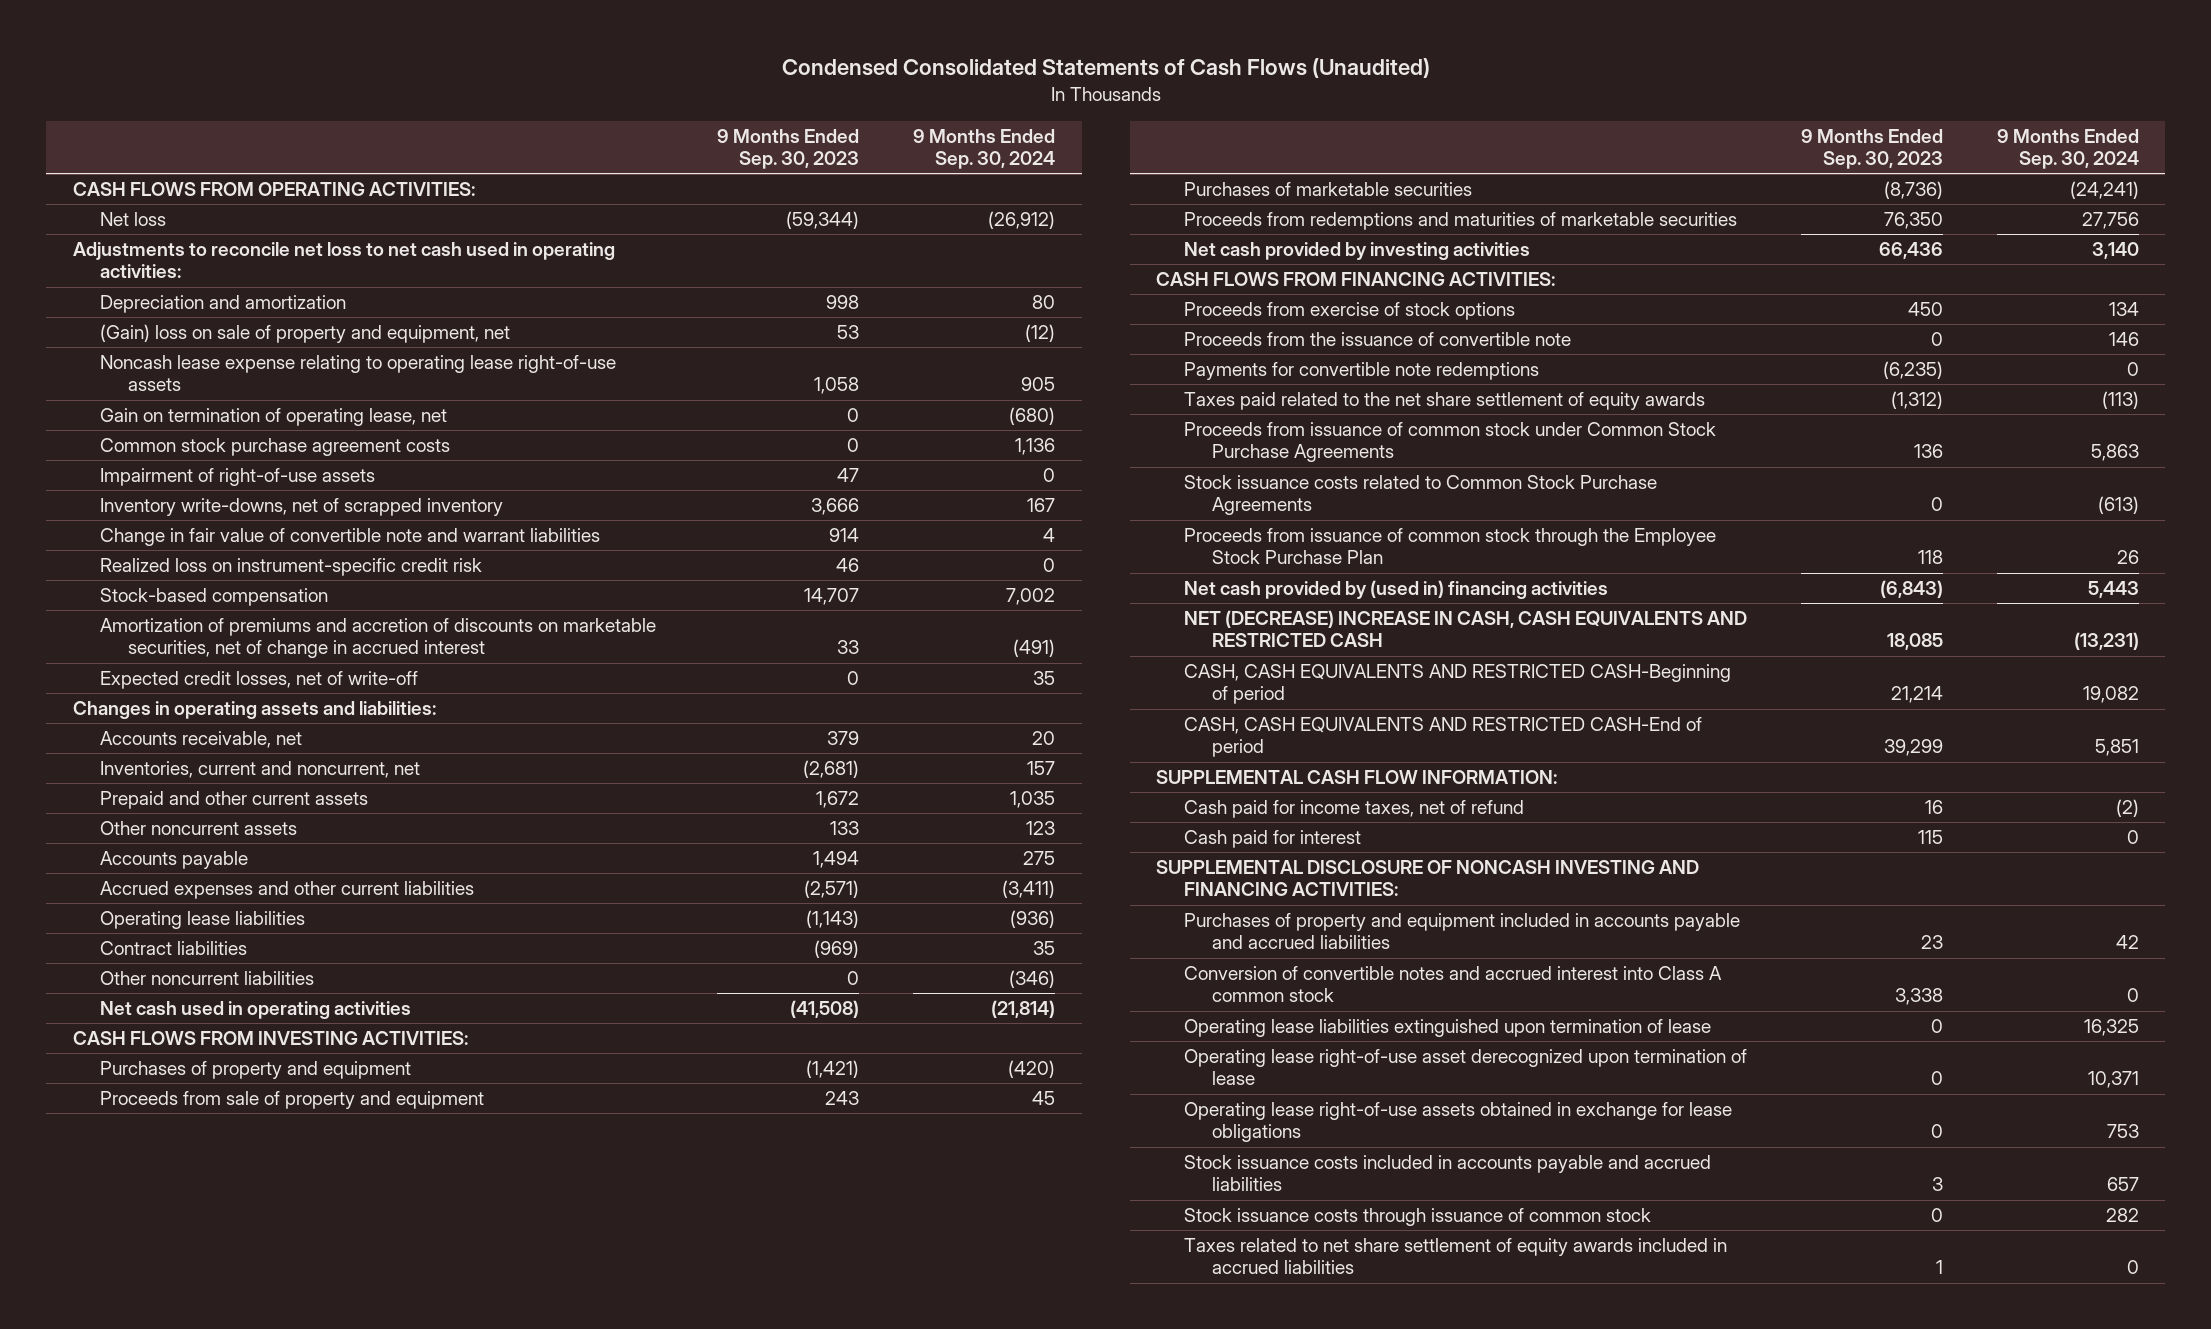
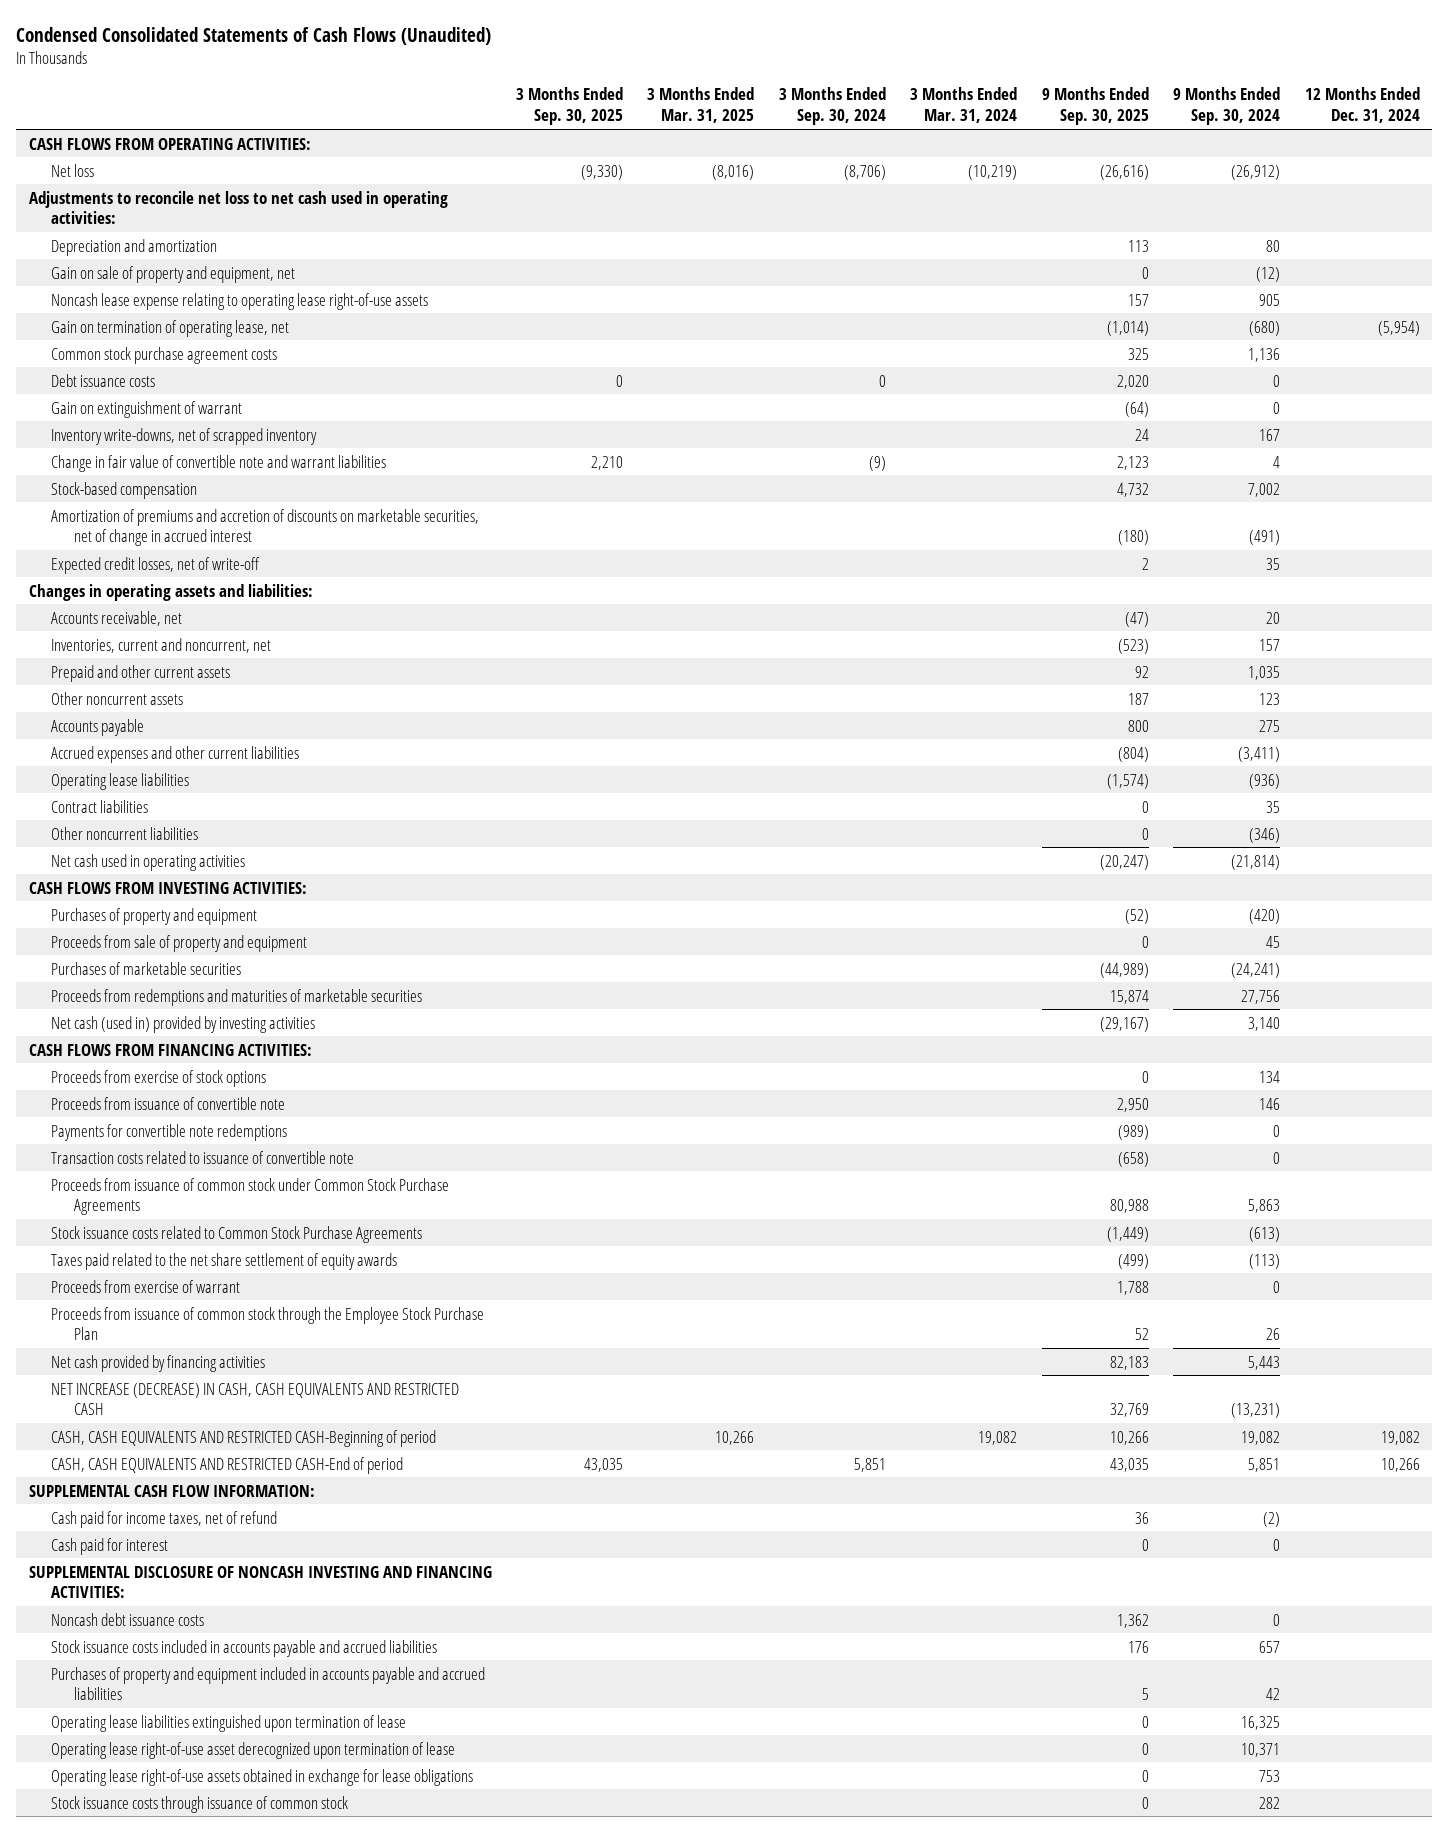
- | 9 Months Ended Sep. 30, 2023 | 9 Months Ended Sep. 30, 2024
+ | 3 Months Ended Sep. 30, 2025 | 3 Months Ended Mar. 31, 2025 | 3 Months Ended Sep. 30, 2024 | 3 Months Ended Mar. 31, 2024 | 9 Months Ended Sep. 30, 2025 | 9 Months Ended Sep. 30, 2024 | 12 Months Ended Dec. 31, 2024
- (Gain) loss on sale of property and equipment, net | 53 | (12)
+ Gain on sale of property and equipment, net | | | | | 0 | (12) |
- Impairment of right-of-use assets | 47 | 0
+ Debt issuance costs | 0 | | 0 | | 2,020 | 0 |
+ Gain on extinguishment of warrant | | | | | (64) | 0 |
- Realized loss on instrument-specific credit risk | 46 | 0
- Net cash provided by investing activities | 66,436 | 3,140
+ Net cash (used in) provided by investing activities | | | | | (29,167) | 3,140 |
- Proceeds from the issuance of convertible note | 0 | 146
+ Proceeds from issuance of convertible note | | | | | 2,950 | 146 |
+ Transaction costs related to issuance of convertible note | | | | | (658) | 0 |
moved down: Taxes paid related to the net share settlement of equity awards | | | | | (499) | (113) |
+ Proceeds from exercise of warrant | | | | | 1,788 | 0 |
- Net cash provided by (used in) financing activities | (6,843) | 5,443
- NET (DECREASE) INCREASE IN CASH, CASH EQUIVALENTS AND RESTRICTED CASH | 18,085 | (13,231)
+ Net cash provided by financing activities | | | | | 82,183 | 5,443 |
+ NET INCREASE (DECREASE) IN CASH, CASH EQUIVALENTS AND RESTRICTED CASH | | | | | 32,769 | (13,231) |
+ Noncash debt issuance costs | | | | | 1,362 | 0 |
moved up: Stock issuance costs included in accounts payable and accrued liabilities | | | | | 176 | 657 |
- Conversion of convertible notes and accrued interest into Class A common stock | 3,338 | 0
- Taxes related to net share settlement of equity awards included in accrued liabilities | 1 | 0

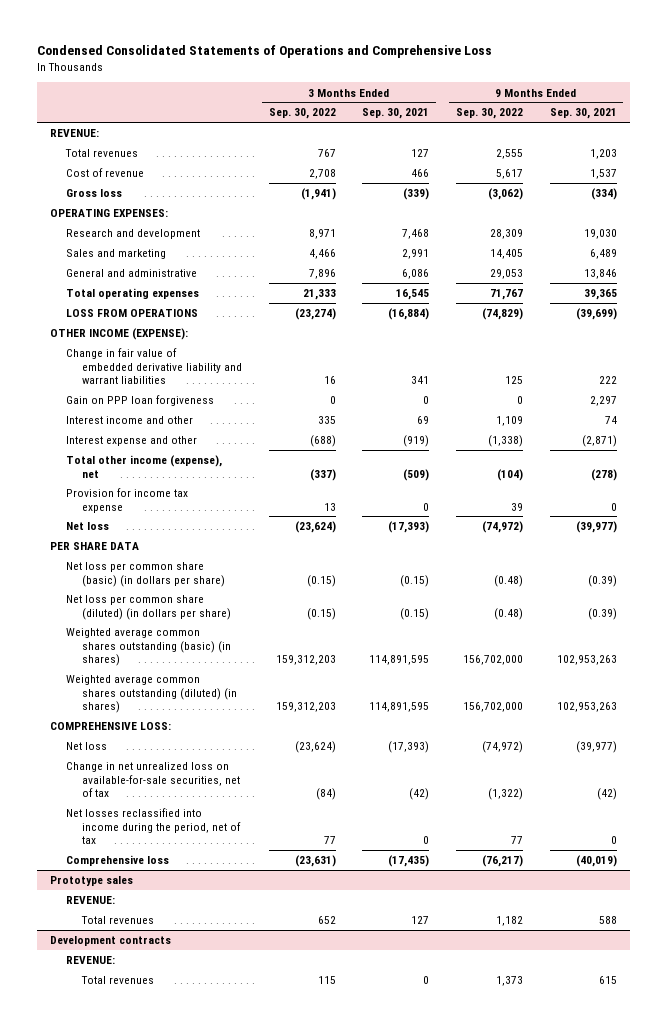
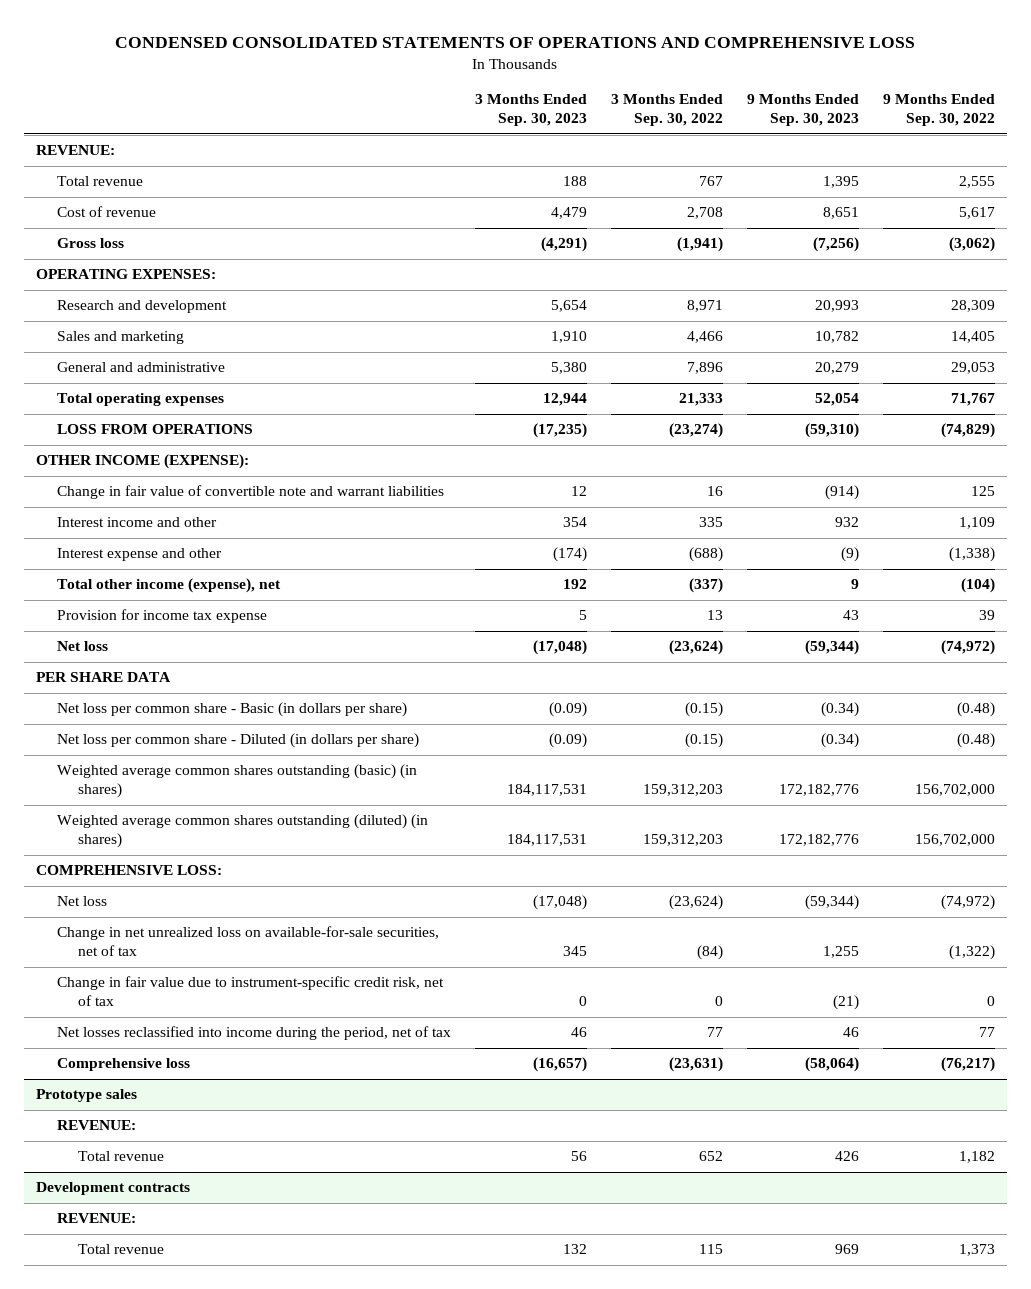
- Condensed Consolidated Statements of Operations and Comprehensive Loss
+ CONDENSED CONSOLIDATED STATEMENTS OF OPERATIONS AND COMPREHENSIVE LOSS
- | 3 Months Ended Sep. 30, 2022 | 3 Months Ended Sep. 30, 2021 | 9 Months Ended Sep. 30, 2022 | 9 Months Ended Sep. 30, 2021
+ | 3 Months Ended Sep. 30, 2023 | 3 Months Ended Sep. 30, 2022 | 9 Months Ended Sep. 30, 2023 | 9 Months Ended Sep. 30, 2022
- Total revenues | 767 | 127 | 2,555 | 1,203
+ Total revenue | 188 | 767 | 1,395 | 2,555
- Change in fair value of embedded derivative liability and warrant liabilities | 16 | 341 | 125 | 222
- Gain on PPP loan forgiveness | 0 | 0 | 0 | 2,297
+ Change in fair value of convertible note and warrant liabilities | 12 | 16 | (914) | 125
- Net loss per common share (basic) (in dollars per share) | (0.15) | (0.15) | (0.48) | (0.39)
- Net loss per common share (diluted) (in dollars per share) | (0.15) | (0.15) | (0.48) | (0.39)
+ Net loss per common share - Basic (in dollars per share) | (0.09) | (0.15) | (0.34) | (0.48)
+ Net loss per common share - Diluted (in dollars per share) | (0.09) | (0.15) | (0.34) | (0.48)
+ Change in fair value due to instrument-specific credit risk, net of tax | 0 | 0 | (21) | 0
@ Prototype sales
- Total revenues | 652 | 127 | 1,182 | 588
+ Total revenue | 56 | 652 | 426 | 1,182
@ Development contracts
- Total revenues | 115 | 0 | 1,373 | 615
+ Total revenue | 132 | 115 | 969 | 1,373

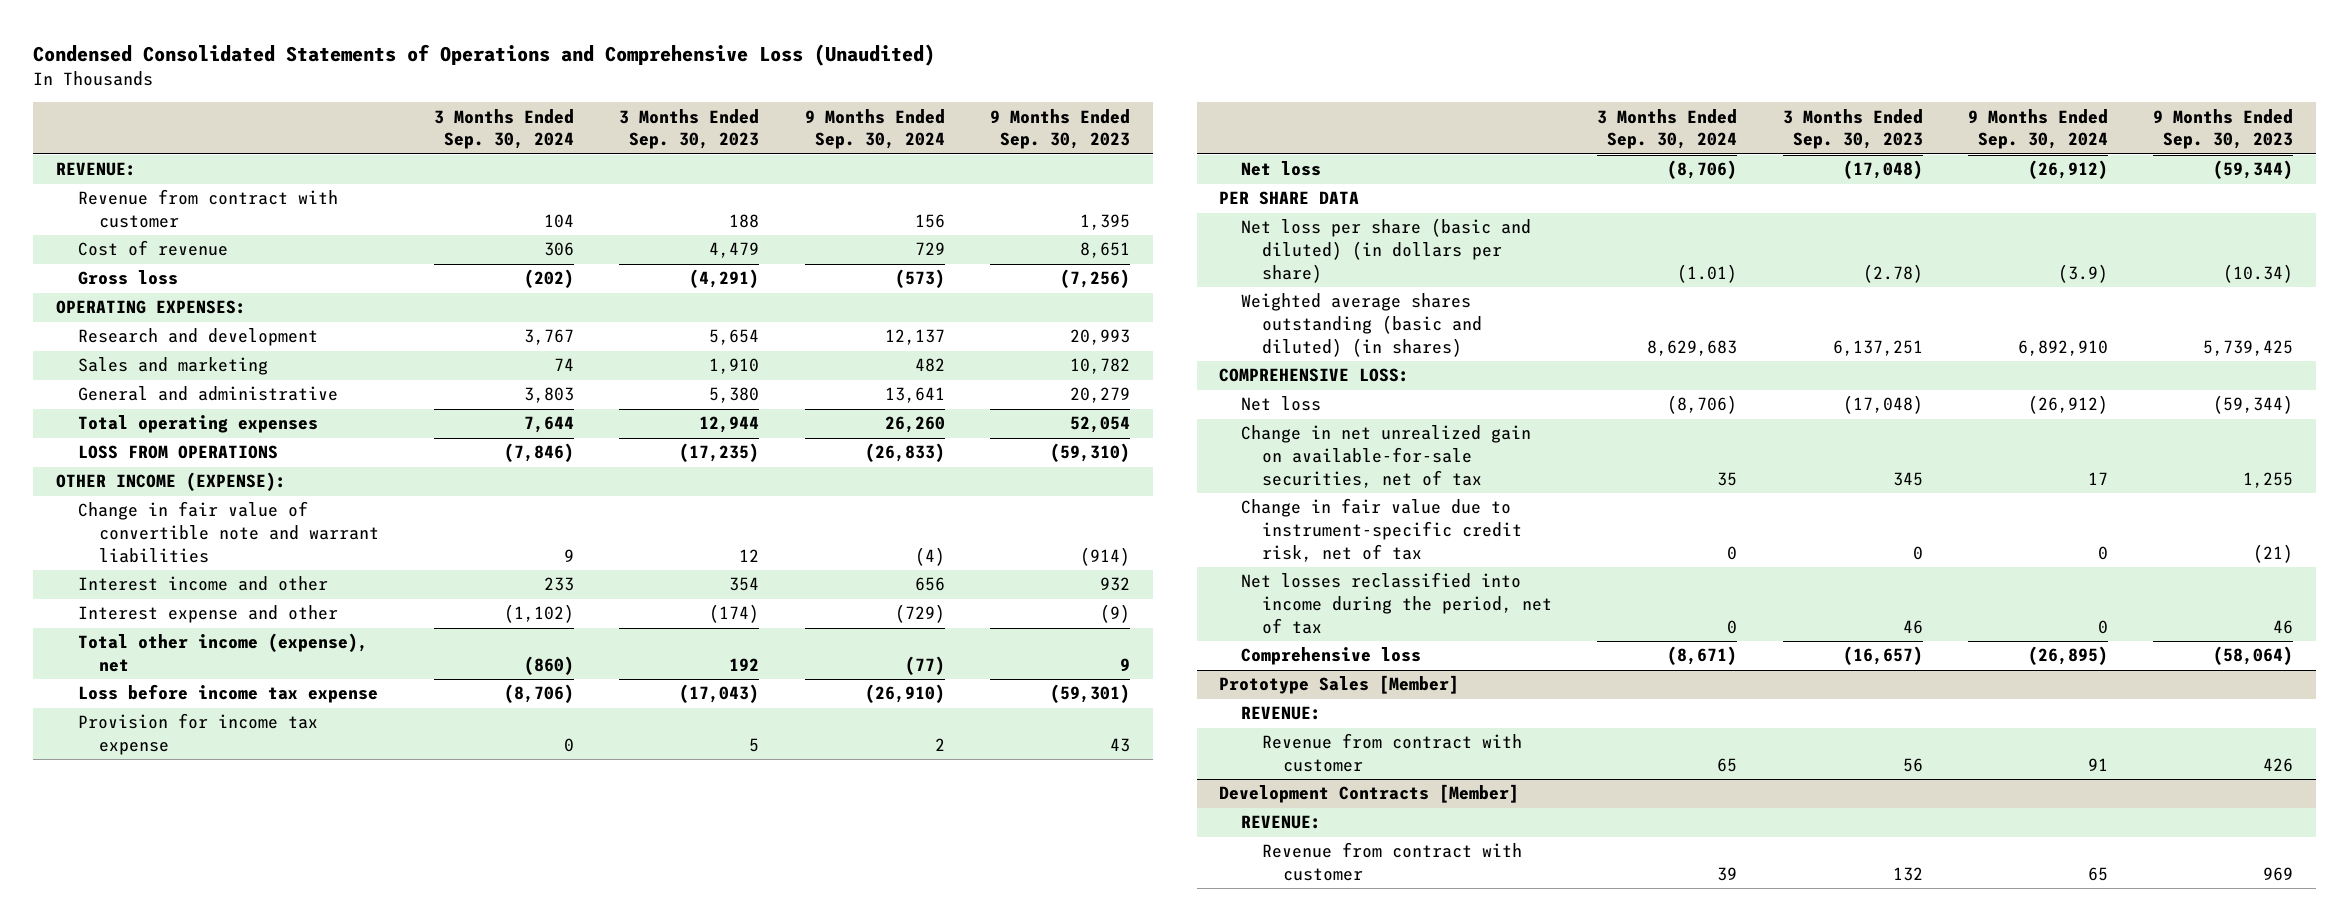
- CONDENSED CONSOLIDATED STATEMENTS OF OPERATIONS AND COMPREHENSIVE LOSS
+ Condensed Consolidated Statements of Operations and Comprehensive Loss (Unaudited)
- | 3 Months Ended Sep. 30, 2023 | 3 Months Ended Sep. 30, 2022 | 9 Months Ended Sep. 30, 2023 | 9 Months Ended Sep. 30, 2022
+ | 3 Months Ended Sep. 30, 2024 | 3 Months Ended Sep. 30, 2023 | 9 Months Ended Sep. 30, 2024 | 9 Months Ended Sep. 30, 2023
- Total revenue | 188 | 767 | 1,395 | 2,555
+ Revenue from contract with customer | 104 | 188 | 156 | 1,395
+ Loss before income tax expense | (8,706) | (17,043) | (26,910) | (59,301)
- Net loss per common share - Basic (in dollars per share) | (0.09) | (0.15) | (0.34) | (0.48)
- Net loss per common share - Diluted (in dollars per share) | (0.09) | (0.15) | (0.34) | (0.48)
- Weighted average common shares outstanding (basic) (in shares) | 184,117,531 | 159,312,203 | 172,182,776 | 156,702,000
- Weighted average common shares outstanding (diluted) (in shares) | 184,117,531 | 159,312,203 | 172,182,776 | 156,702,000
+ Net loss per share (basic and diluted) (in dollars per share) | (1.01) | (2.78) | (3.9) | (10.34)
+ Weighted average shares outstanding (basic and diluted) (in shares) | 8,629,683 | 6,137,251 | 6,892,910 | 5,739,425
- Change in net unrealized loss on available-for-sale securities, net of tax | 345 | (84) | 1,255 | (1,322)
+ Change in net unrealized gain on available-for-sale securities, net of tax | 35 | 345 | 17 | 1,255
- Prototype sales
+ Prototype Sales [Member]
- Total revenue | 56 | 652 | 426 | 1,182
- Development contracts
+ Revenue from contract with customer | 65 | 56 | 91 | 426
+ Development Contracts [Member]
- Total revenue | 132 | 115 | 969 | 1,373
+ Revenue from contract with customer | 39 | 132 | 65 | 969

